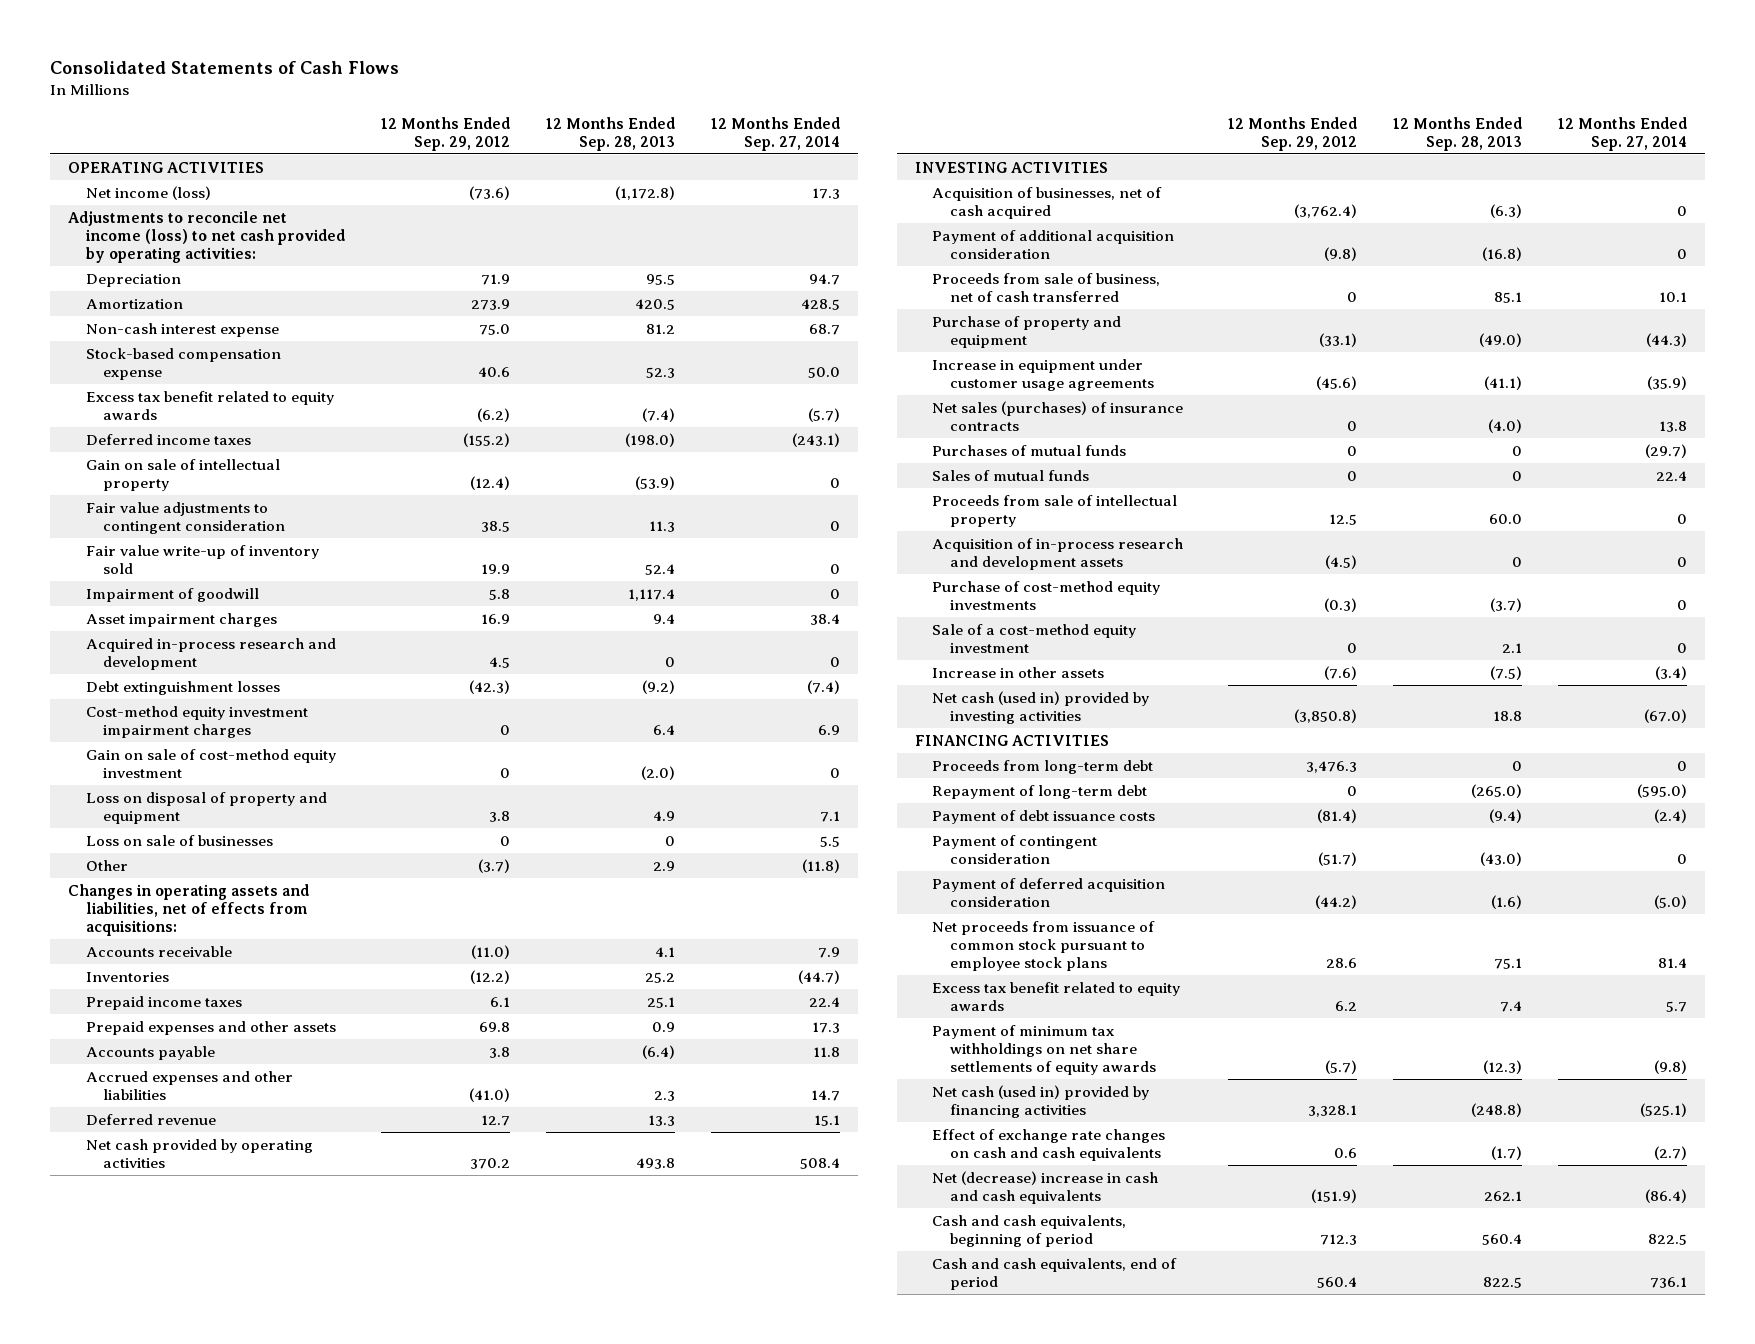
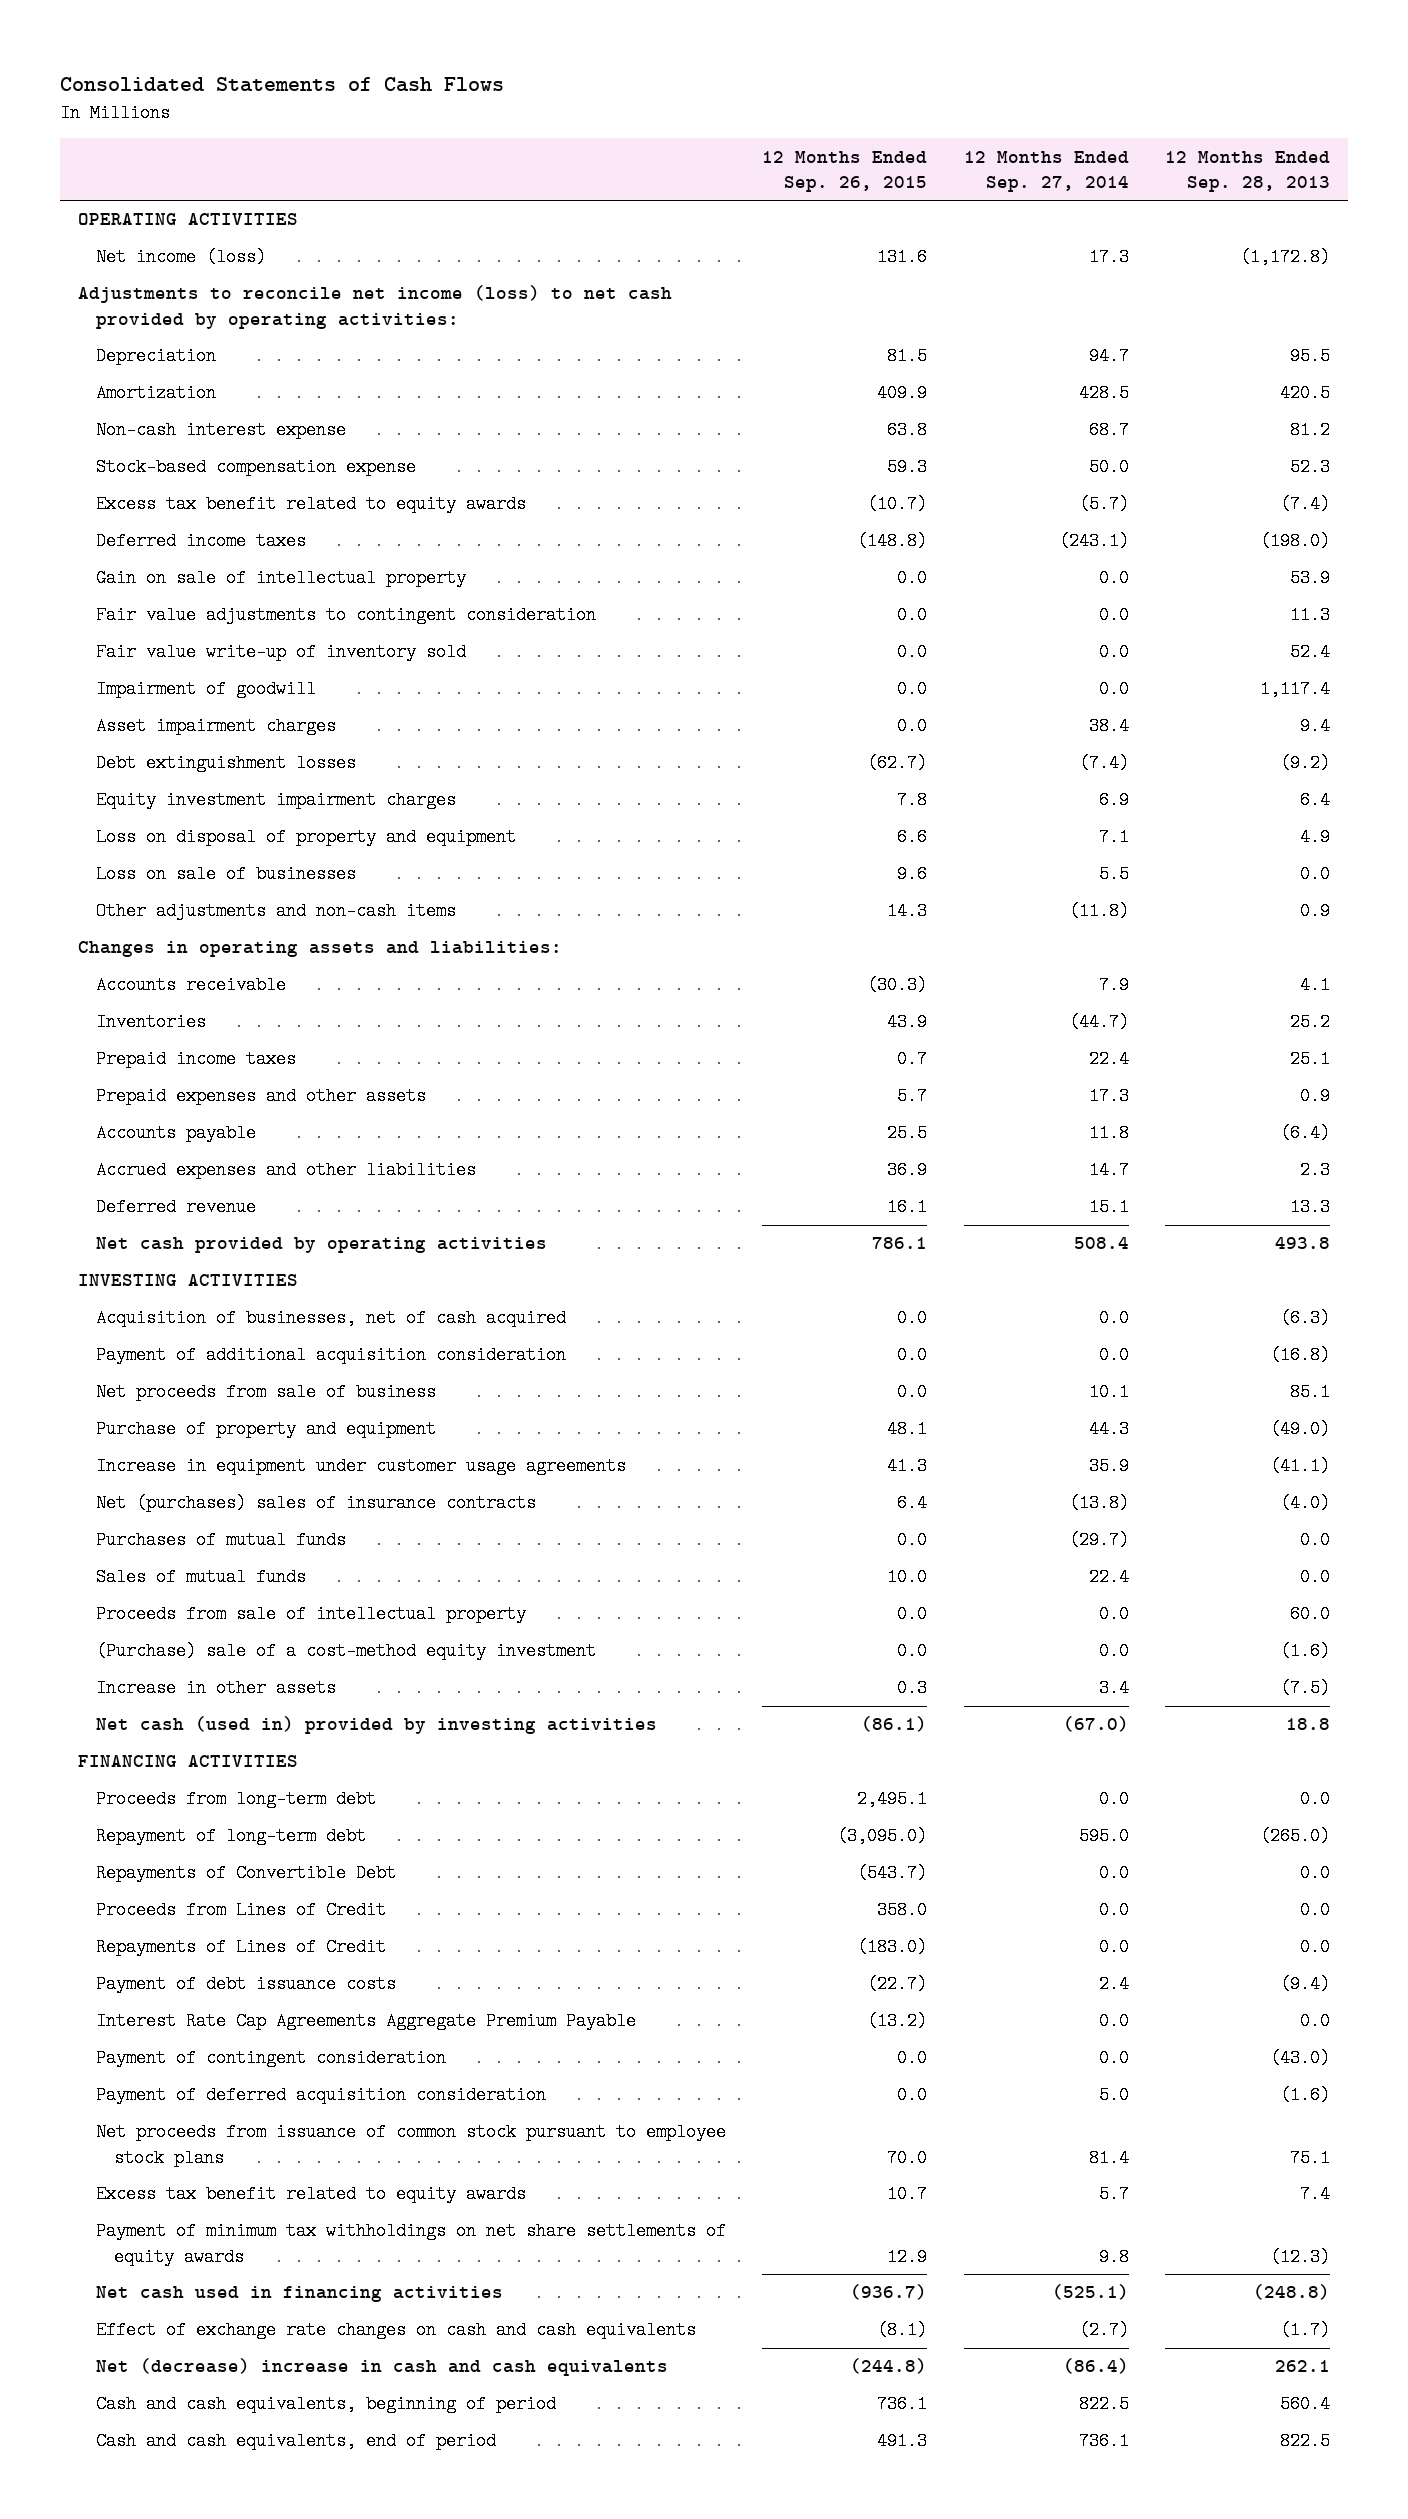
- | 12 Months Ended Sep. 29, 2012 | 12 Months Ended Sep. 28, 2013 | 12 Months Ended Sep. 27, 2014
+ | 12 Months Ended Sep. 26, 2015 | 12 Months Ended Sep. 27, 2014 | 12 Months Ended Sep. 28, 2013
- Gain on sale of intellectual property | (12.4) | (53.9) | 0
- Fair value adjustments to contingent consideration | 38.5 | 11.3 | 0
- Fair value write-up of inventory sold | 19.9 | 52.4 | 0
- Impairment of goodwill | 5.8 | 1,117.4 | 0
+ Gain on sale of intellectual property | 0.0 | 0.0 | 53.9
+ Fair value adjustments to contingent consideration | 0.0 | 0.0 | 11.3
+ Fair value write-up of inventory sold | 0.0 | 0.0 | 52.4
+ Impairment of goodwill | 0.0 | 0.0 | 1,117.4
- Acquired in-process research and development | 4.5 | 0 | 0
- Cost-method equity investment impairment charges | 0 | 6.4 | 6.9
- Gain on sale of cost-method equity investment | 0 | (2.0) | 0
+ Equity investment impairment charges | 7.8 | 6.9 | 6.4
- Loss on sale of businesses | 0 | 0 | 5.5
- Other | (3.7) | 2.9 | (11.8)
- Changes in operating assets and liabilities, net of effects from acquisitions:
+ Loss on sale of businesses | 9.6 | 5.5 | 0.0
+ Other adjustments and non-cash items | 14.3 | (11.8) | 0.9
+ Changes in operating assets and liabilities:
- Acquisition of businesses, net of cash acquired | (3,762.4) | (6.3) | 0
- Payment of additional acquisition consideration | (9.8) | (16.8) | 0
- Proceeds from sale of business, net of cash transferred | 0 | 85.1 | 10.1
- Purchase of property and equipment | (33.1) | (49.0) | (44.3)
- Increase in equipment under customer usage agreements | (45.6) | (41.1) | (35.9)
- Net sales (purchases) of insurance contracts | 0 | (4.0) | 13.8
- Purchases of mutual funds | 0 | 0 | (29.7)
- Sales of mutual funds | 0 | 0 | 22.4
- Proceeds from sale of intellectual property | 12.5 | 60.0 | 0
- Acquisition of in-process research and development assets | (4.5) | 0 | 0
- Purchase of cost-method equity investments | (0.3) | (3.7) | 0
- Sale of a cost-method equity investment | 0 | 2.1 | 0
- Increase in other assets | (7.6) | (7.5) | (3.4)
+ Acquisition of businesses, net of cash acquired | 0.0 | 0.0 | (6.3)
+ Payment of additional acquisition consideration | 0.0 | 0.0 | (16.8)
+ Net proceeds from sale of business | 0.0 | 10.1 | 85.1
+ Purchase of property and equipment | 48.1 | 44.3 | (49.0)
+ Increase in equipment under customer usage agreements | 41.3 | 35.9 | (41.1)
+ Net (purchases) sales of insurance contracts | 6.4 | (13.8) | (4.0)
+ Purchases of mutual funds | 0.0 | (29.7) | 0.0
+ Sales of mutual funds | 10.0 | 22.4 | 0.0
+ Proceeds from sale of intellectual property | 0.0 | 0.0 | 60.0
+ (Purchase) sale of a cost-method equity investment | 0.0 | 0.0 | (1.6)
+ Increase in other assets | 0.3 | 3.4 | (7.5)
- Proceeds from long-term debt | 3,476.3 | 0 | 0
- Repayment of long-term debt | 0 | (265.0) | (595.0)
- Payment of debt issuance costs | (81.4) | (9.4) | (2.4)
- Payment of contingent consideration | (51.7) | (43.0) | 0
- Payment of deferred acquisition consideration | (44.2) | (1.6) | (5.0)
+ Proceeds from long-term debt | 2,495.1 | 0.0 | 0.0
+ Repayment of long-term debt | (3,095.0) | 595.0 | (265.0)
+ Repayments of Convertible Debt | (543.7) | 0.0 | 0.0
+ Proceeds from Lines of Credit | 358.0 | 0.0 | 0.0
+ Repayments of Lines of Credit | (183.0) | 0.0 | 0.0
+ Payment of debt issuance costs | (22.7) | 2.4 | (9.4)
+ Interest Rate Cap Agreements Aggregate Premium Payable | (13.2) | 0.0 | 0.0
+ Payment of contingent consideration | 0.0 | 0.0 | (43.0)
+ Payment of deferred acquisition consideration | 0.0 | 5.0 | (1.6)
- Payment of minimum tax withholdings on net share settlements of equity awards | (5.7) | (12.3) | (9.8)
- Net cash (used in) provided by financing activities | 3,328.1 | (248.8) | (525.1)
+ Payment of minimum tax withholdings on net share settlements of equity awards | 12.9 | 9.8 | (12.3)
+ Net cash used in financing activities | (936.7) | (525.1) | (248.8)

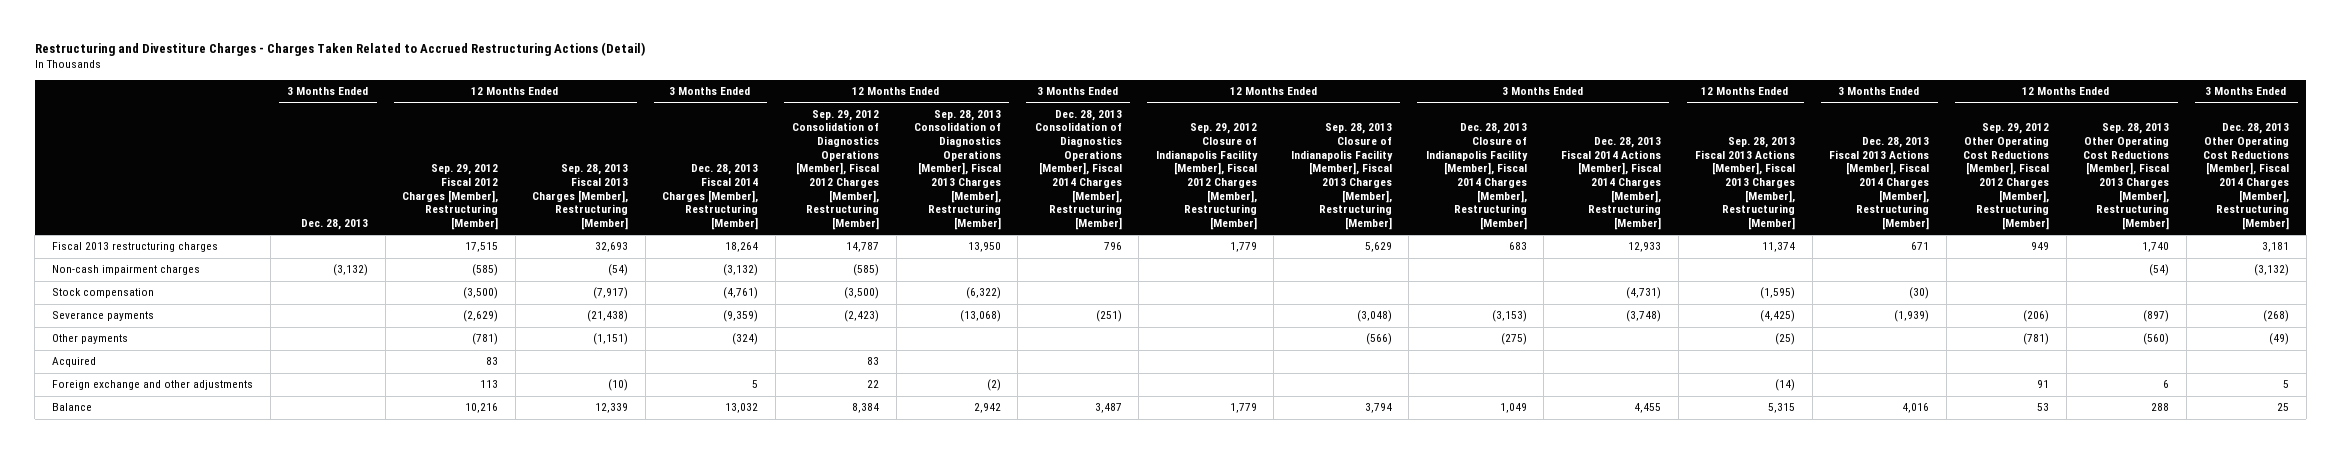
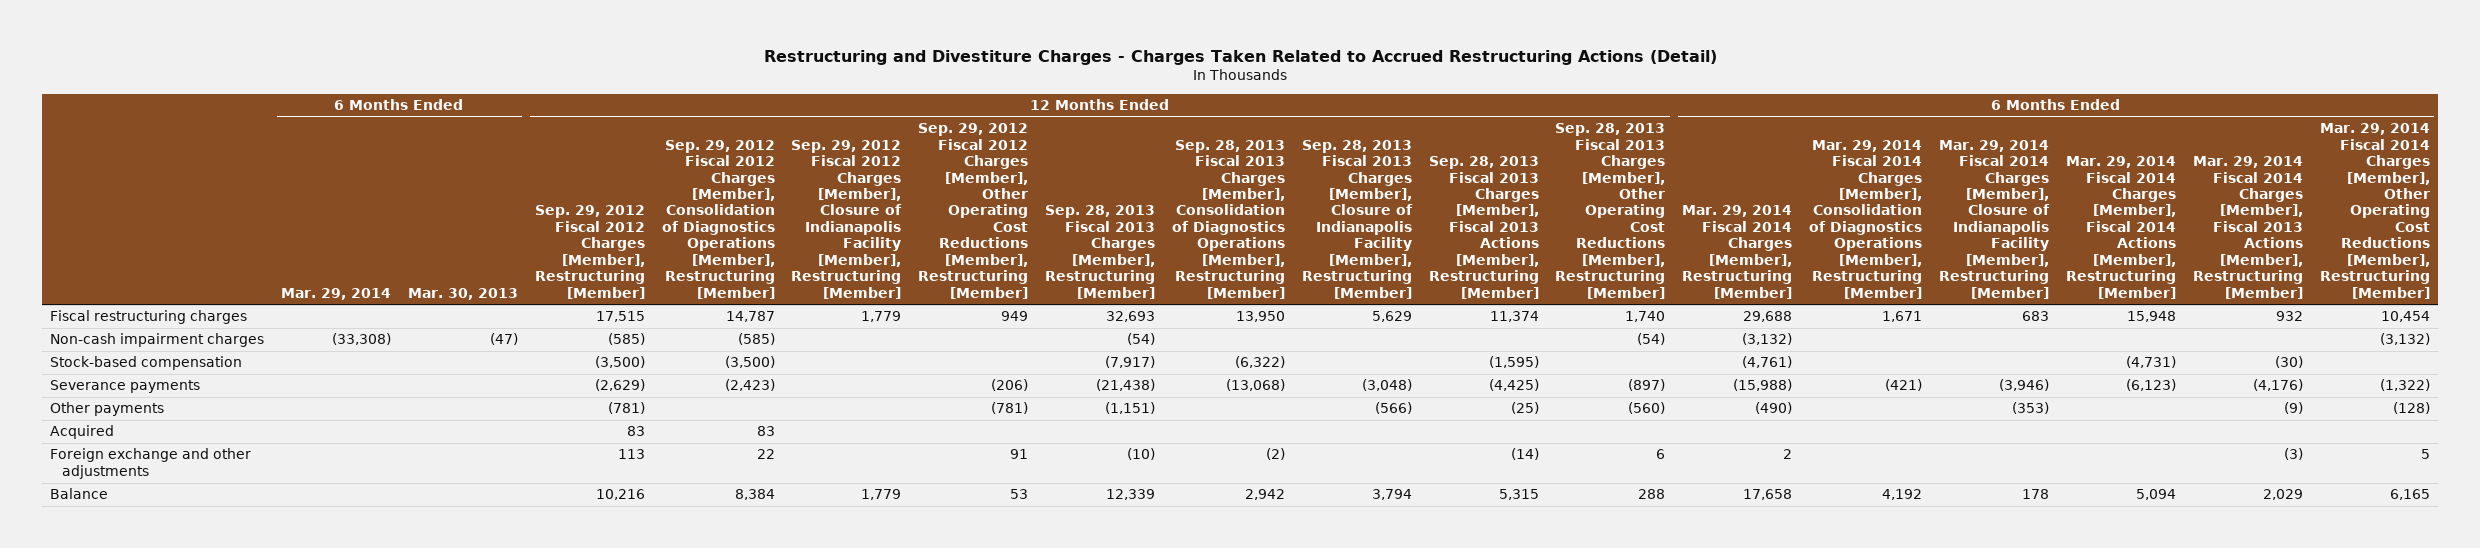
- | 3 Months Ended Dec. 28, 2013 | 12 Months Ended Sep. 29, 2012 Fiscal 2012 Charges [Member], Restructuring [Member] | 12 Months Ended Sep. 28, 2013 Fiscal 2013 Charges [Member], Restructuring [Member] | 3 Months Ended Dec. 28, 2013 Fiscal 2014 Charges [Member], Restructuring [Member] | 12 Months Ended Sep. 29, 2012 Consolidation of Diagnostics Operations [Member], Fiscal 2012 Charges [Member], Restructuring [Member] | 12 Months Ended Sep. 28, 2013 Consolidation of Diagnostics Operations [Member], Fiscal 2013 Charges [Member], Restructuring [Member] | 3 Months Ended Dec. 28, 2013 Consolidation of Diagnostics Operations [Member], Fiscal 2014 Charges [Member], Restructuring [Member] | 12 Months Ended Sep. 29, 2012 Closure of Indianapolis Facility [Member], Fiscal 2012 Charges [Member], Restructuring [Member] | 12 Months Ended Sep. 28, 2013 Closure of Indianapolis Facility [Member], Fiscal 2013 Charges [Member], Restructuring [Member] | 3 Months Ended Dec. 28, 2013 Closure of Indianapolis Facility [Member], Fiscal 2014 Charges [Member], Restructuring [Member] | 3 Months Ended Dec. 28, 2013 Fiscal 2014 Actions [Member], Fiscal 2014 Charges [Member], Restructuring [Member] | 12 Months Ended Sep. 28, 2013 Fiscal 2013 Actions [Member], Fiscal 2013 Charges [Member], Restructuring [Member] | 3 Months Ended Dec. 28, 2013 Fiscal 2013 Actions [Member], Fiscal 2014 Charges [Member], Restructuring [Member] | 12 Months Ended Sep. 29, 2012 Other Operating Cost Reductions [Member], Fiscal 2012 Charges [Member], Restructuring [Member] | 12 Months Ended Sep. 28, 2013 Other Operating Cost Reductions [Member], Fiscal 2013 Charges [Member], Restructuring [Member] | 3 Months Ended Dec. 28, 2013 Other Operating Cost Reductions [Member], Fiscal 2014 Charges [Member], Restructuring [Member]
+ | 6 Months Ended Mar. 29, 2014 | 6 Months Ended Mar. 30, 2013 | 12 Months Ended Sep. 29, 2012 Fiscal 2012 Charges [Member], Restructuring [Member] | 12 Months Ended Sep. 29, 2012 Fiscal 2012 Charges [Member], Consolidation of Diagnostics Operations [Member], Restructuring [Member] | 12 Months Ended Sep. 29, 2012 Fiscal 2012 Charges [Member], Closure of Indianapolis Facility [Member], Restructuring [Member] | 12 Months Ended Sep. 29, 2012 Fiscal 2012 Charges [Member], Other Operating Cost Reductions [Member], Restructuring [Member] | 12 Months Ended Sep. 28, 2013 Fiscal 2013 Charges [Member], Restructuring [Member] | 12 Months Ended Sep. 28, 2013 Fiscal 2013 Charges [Member], Consolidation of Diagnostics Operations [Member], Restructuring [Member] | 12 Months Ended Sep. 28, 2013 Fiscal 2013 Charges [Member], Closure of Indianapolis Facility [Member], Restructuring [Member] | 12 Months Ended Sep. 28, 2013 Fiscal 2013 Charges [Member], Fiscal 2013 Actions [Member], Restructuring [Member] | 12 Months Ended Sep. 28, 2013 Fiscal 2013 Charges [Member], Other Operating Cost Reductions [Member], Restructuring [Member] | 6 Months Ended Mar. 29, 2014 Fiscal 2014 Charges [Member], Restructuring [Member] | 6 Months Ended Mar. 29, 2014 Fiscal 2014 Charges [Member], Consolidation of Diagnostics Operations [Member], Restructuring [Member] | 6 Months Ended Mar. 29, 2014 Fiscal 2014 Charges [Member], Closure of Indianapolis Facility [Member], Restructuring [Member] | 6 Months Ended Mar. 29, 2014 Fiscal 2014 Charges [Member], Fiscal 2014 Actions [Member], Restructuring [Member] | 6 Months Ended Mar. 29, 2014 Fiscal 2014 Charges [Member], Fiscal 2013 Actions [Member], Restructuring [Member] | 6 Months Ended Mar. 29, 2014 Fiscal 2014 Charges [Member], Other Operating Cost Reductions [Member], Restructuring [Member]
- Fiscal 2013 restructuring charges | | 17,515 | 32,693 | 18,264 | 14,787 | 13,950 | 796 | 1,779 | 5,629 | 683 | 12,933 | 11,374 | 671 | 949 | 1,740 | 3,181
+ Fiscal restructuring charges | | | 17,515 | 14,787 | 1,779 | 949 | 32,693 | 13,950 | 5,629 | 11,374 | 1,740 | 29,688 | 1,671 | 683 | 15,948 | 932 | 10,454
- Stock compensation | | (3,500) | (7,917) | (4,761) | (3,500) | (6,322) | | | | | (4,731) | (1,595) | (30) | | |
+ Stock-based compensation | | | (3,500) | (3,500) | | | (7,917) | (6,322) | | (1,595) | | (4,761) | | | (4,731) | (30) |

